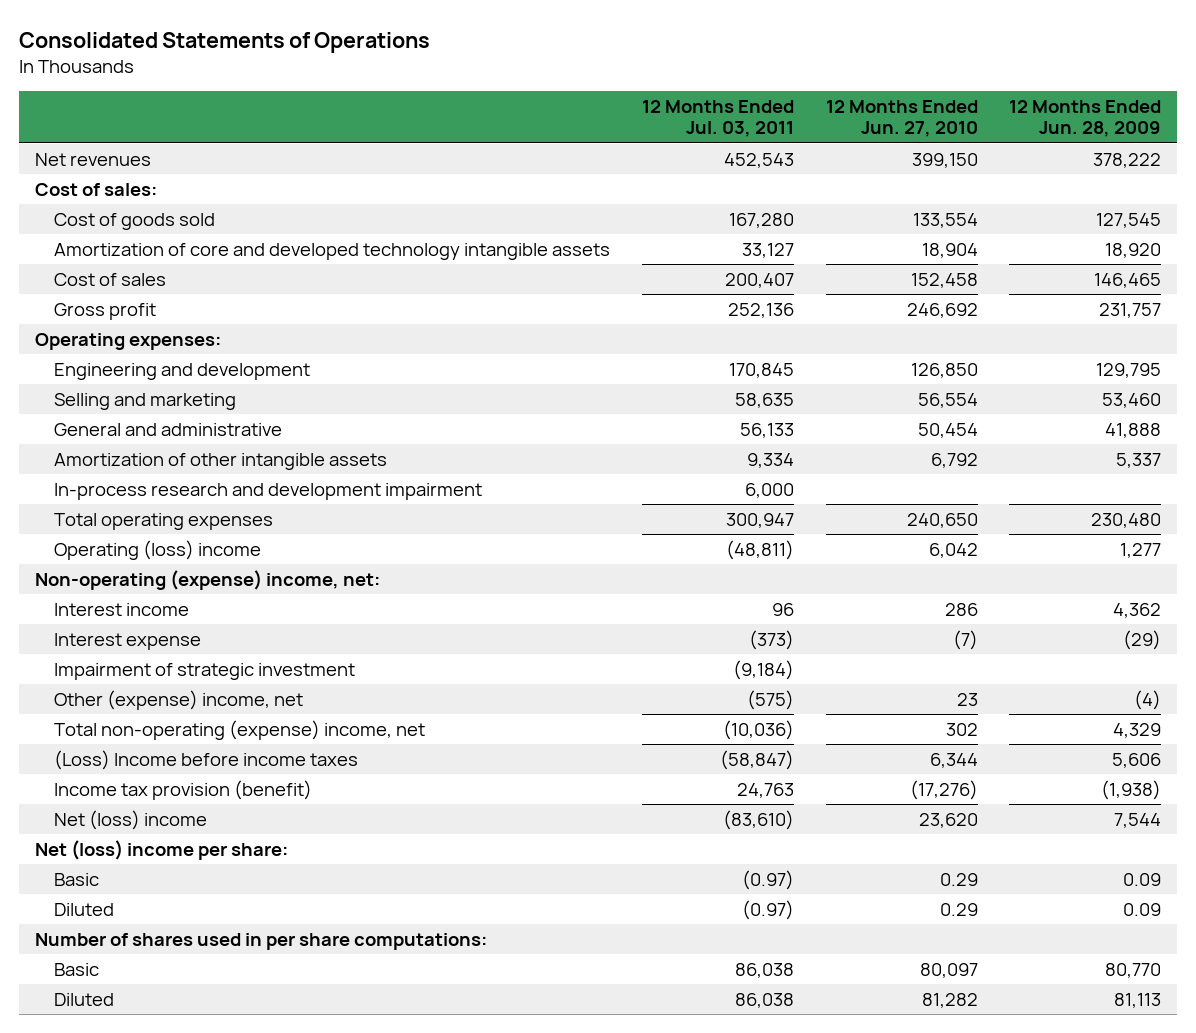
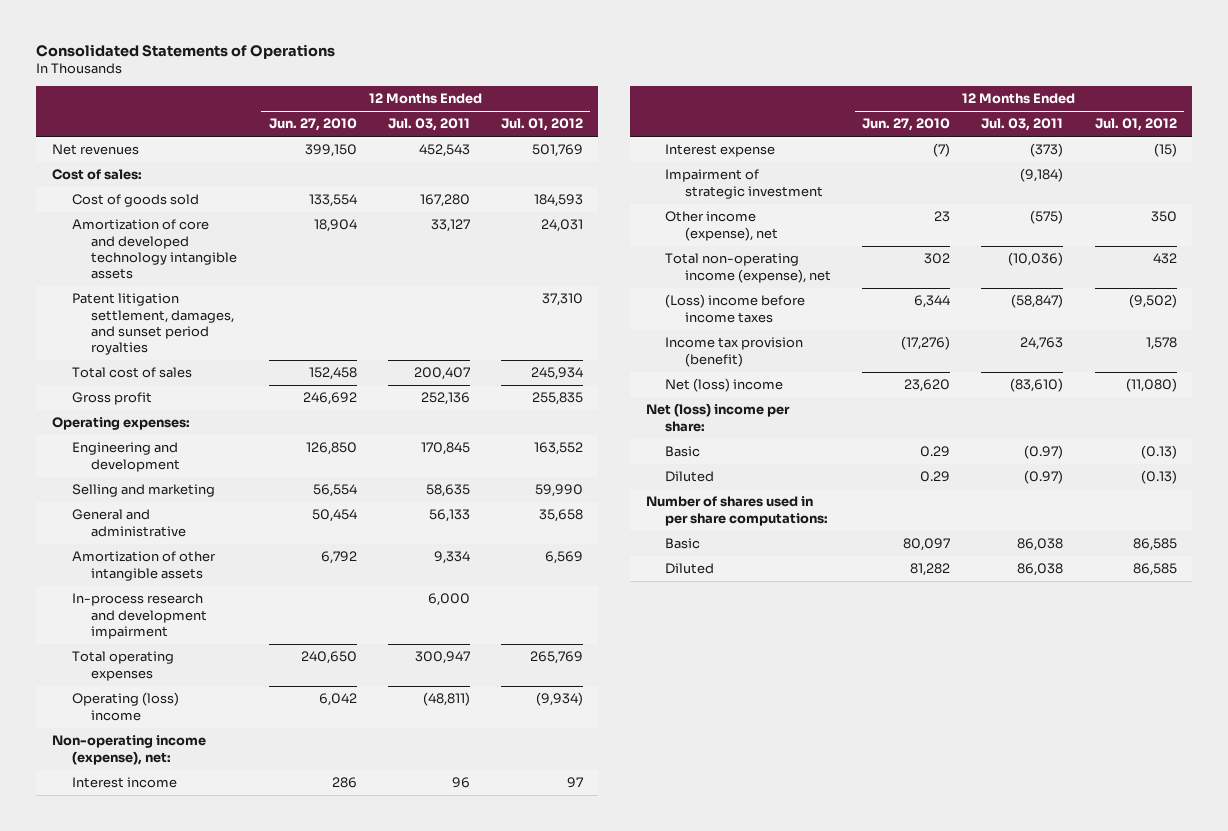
- | 12 Months Ended Jul. 03, 2011 | 12 Months Ended Jun. 27, 2010 | 12 Months Ended Jun. 28, 2009
+ | 12 Months Ended Jun. 27, 2010 | 12 Months Ended Jul. 03, 2011 | 12 Months Ended Jul. 01, 2012
- Cost of sales | 200,407 | 152,458 | 146,465
+ Patent litigation settlement, damages, and sunset period royalties | | | 37,310
+ Total cost of sales | 152,458 | 200,407 | 245,934
- Non-operating (expense) income, net:
+ Non-operating income (expense), net:
- Other (expense) income, net | (575) | 23 | (4)
- Total non-operating (expense) income, net | (10,036) | 302 | 4,329
- (Loss) Income before income taxes | (58,847) | 6,344 | 5,606
+ Other income (expense), net | 23 | (575) | 350
+ Total non-operating income (expense), net | 302 | (10,036) | 432
+ (Loss) income before income taxes | 6,344 | (58,847) | (9,502)

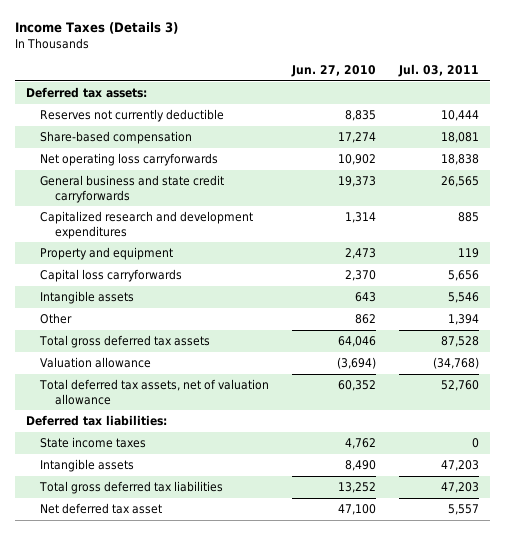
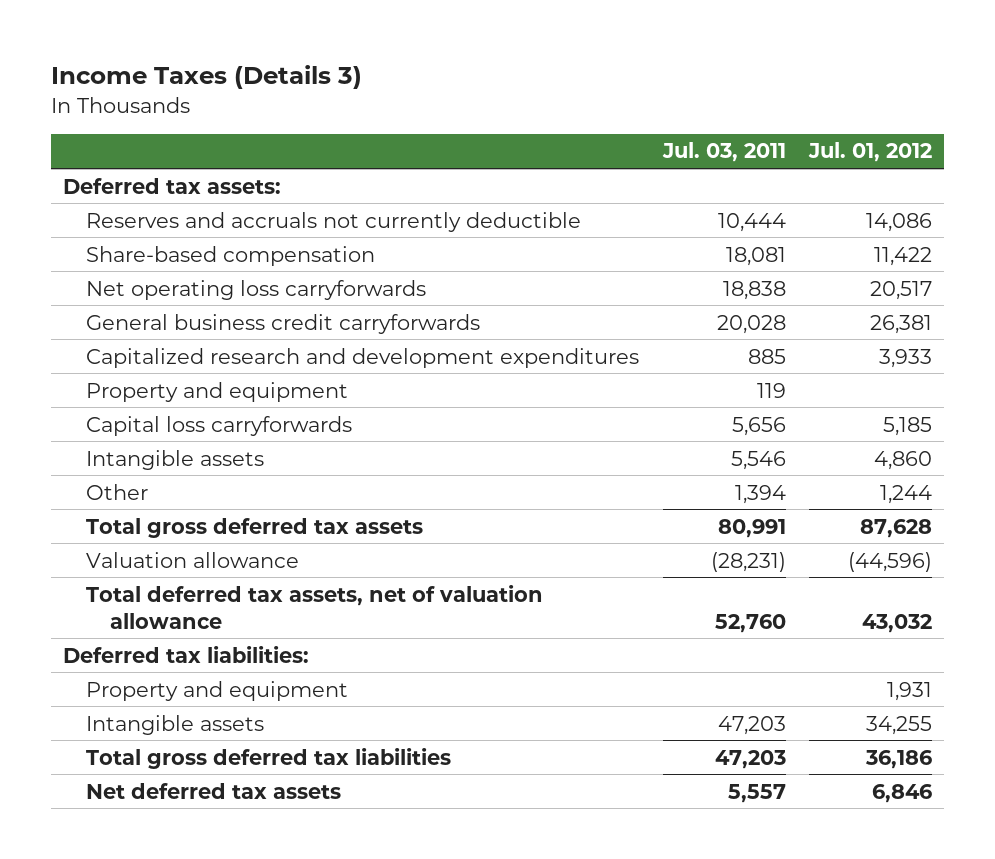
- | Jun. 27, 2010 | Jul. 03, 2011
+ | Jul. 03, 2011 | Jul. 01, 2012
- Reserves not currently deductible | 8,835 | 10,444
+ Reserves and accruals not currently deductible | 10,444 | 14,086
- General business and state credit carryforwards | 19,373 | 26,565
+ General business credit carryforwards | 20,028 | 26,381
- Total gross deferred tax assets | 64,046 | 87,528
- Valuation allowance | (3,694) | (34,768)
+ Total gross deferred tax assets | 80,991 | 87,628
+ Valuation allowance | (28,231) | (44,596)
- State income taxes | 4,762 | 0
+ Property and equipment | | 1,931
- Net deferred tax asset | 47,100 | 5,557
+ Net deferred tax assets | 5,557 | 6,846

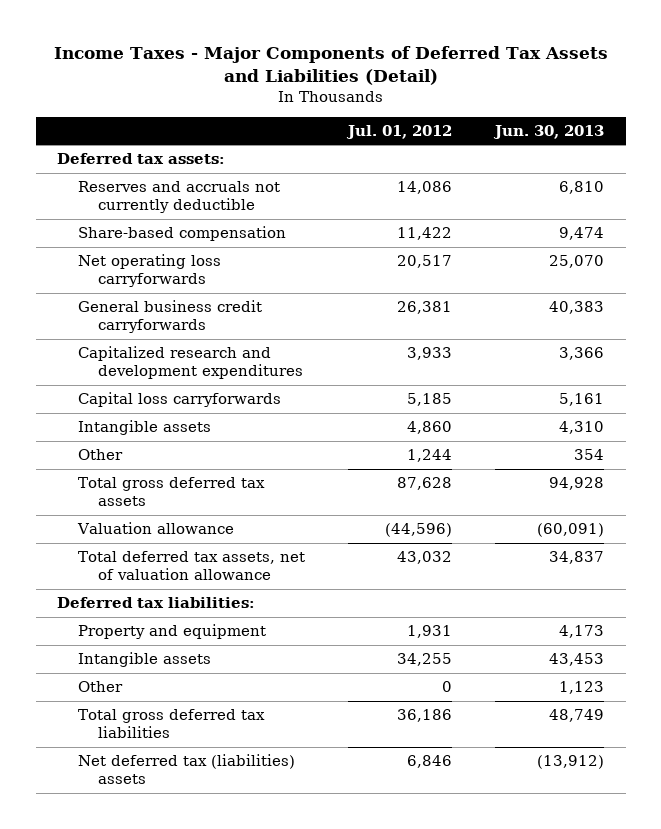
- Income Taxes (Details 3)
+ Income Taxes - Major Components of Deferred Tax Assets and Liabilities (Detail)
- | Jul. 03, 2011 | Jul. 01, 2012
+ | Jul. 01, 2012 | Jun. 30, 2013
- Property and equipment | 119 |
+ Other | 0 | 1,123
- Net deferred tax assets | 5,557 | 6,846
+ Net deferred tax (liabilities) assets | 6,846 | (13,912)

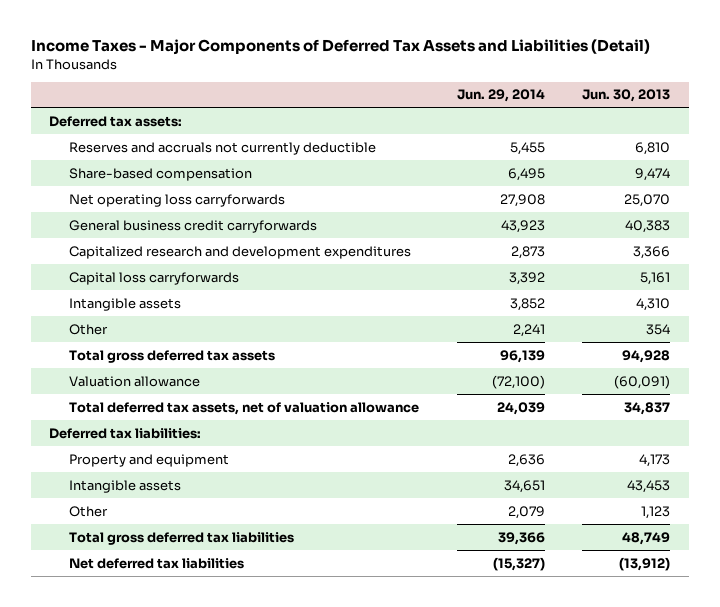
- | Jul. 01, 2012 | Jun. 30, 2013
+ | Jun. 29, 2014 | Jun. 30, 2013
- Net deferred tax (liabilities) assets | 6,846 | (13,912)
+ Net deferred tax liabilities | (15,327) | (13,912)

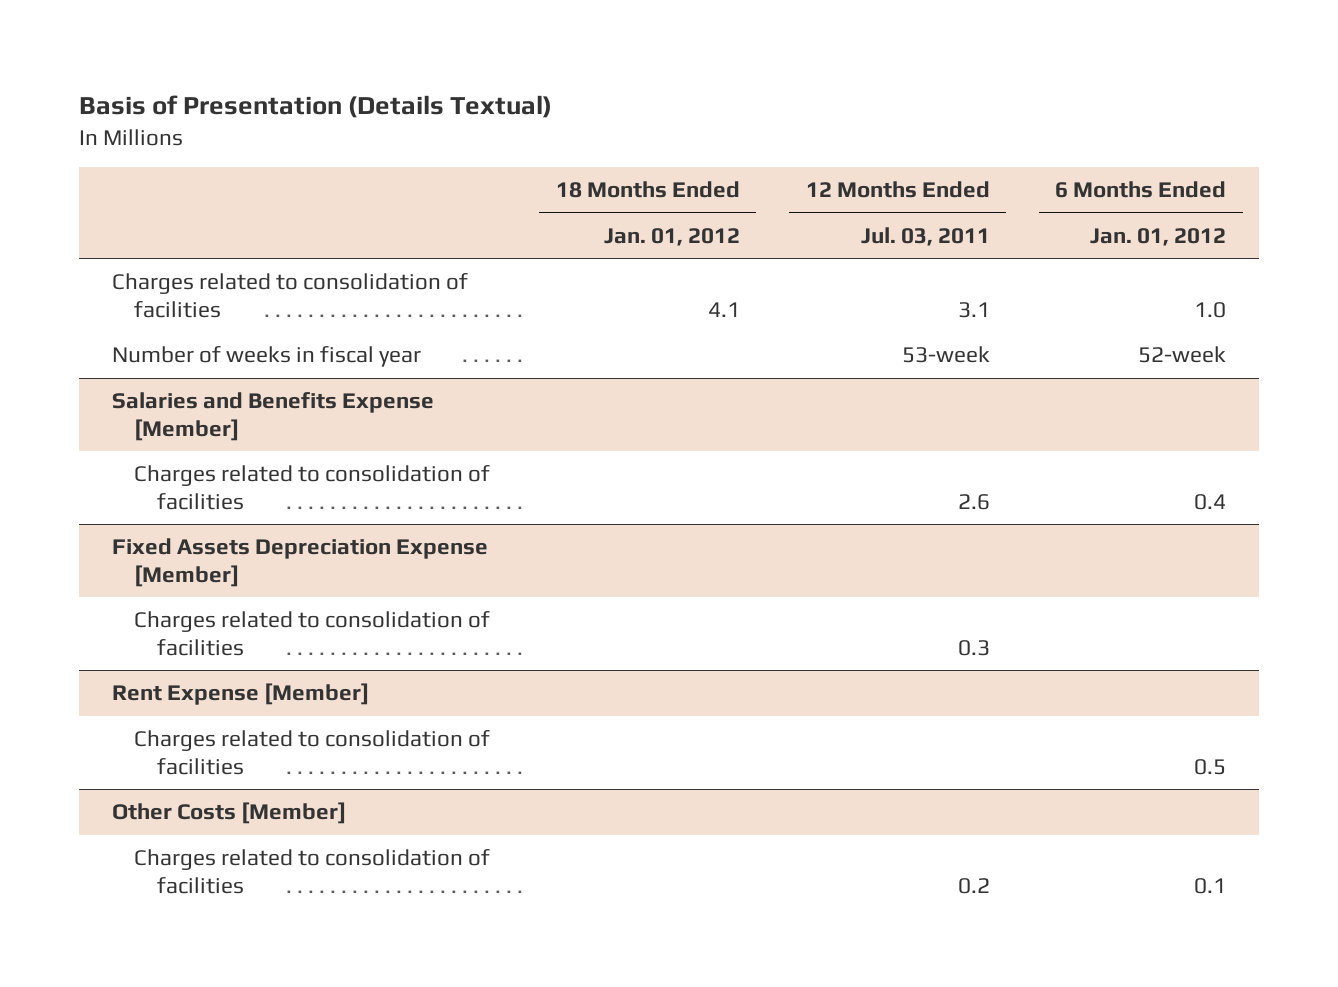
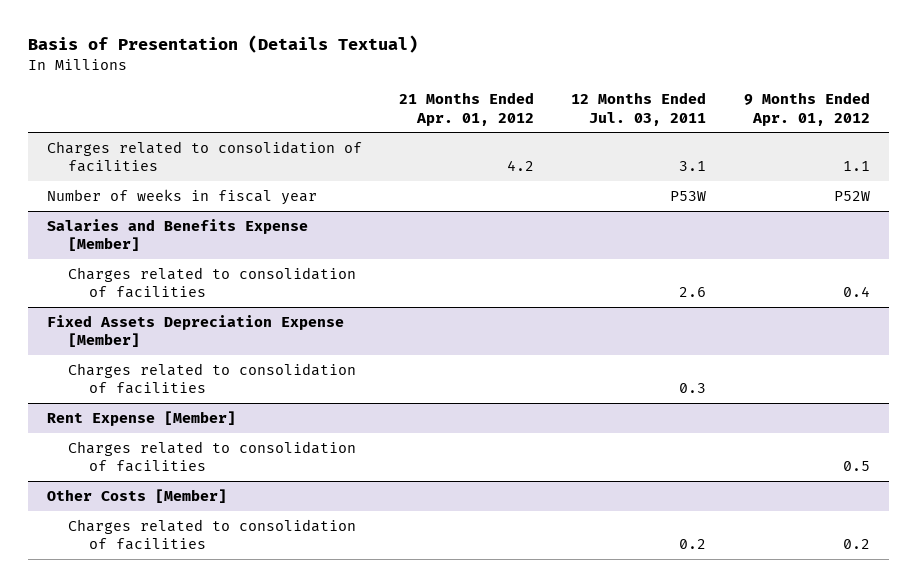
- | 18 Months Ended Jan. 01, 2012 | 12 Months Ended Jul. 03, 2011 | 6 Months Ended Jan. 01, 2012
+ | 21 Months Ended Apr. 01, 2012 | 12 Months Ended Jul. 03, 2011 | 9 Months Ended Apr. 01, 2012
- Number of weeks in fiscal year | | 53-week | 52-week
+ Number of weeks in fiscal year | | P53W | P52W

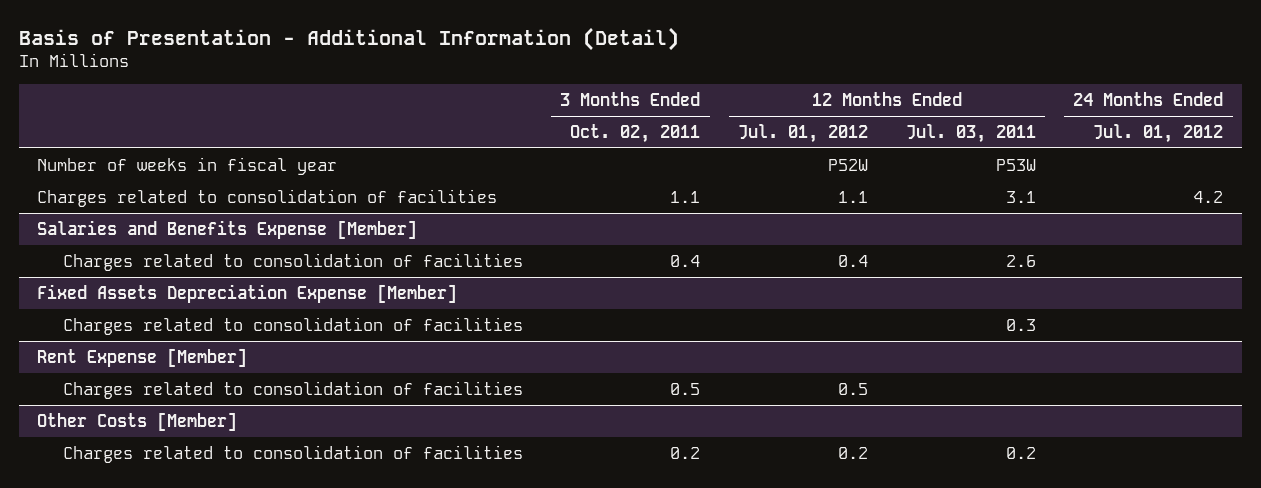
- Basis of Presentation (Details Textual)
+ Basis of Presentation - Additional Information (Detail)
- | 21 Months Ended Apr. 01, 2012 | 12 Months Ended Jul. 03, 2011 | 9 Months Ended Apr. 01, 2012
+ | 3 Months Ended Oct. 02, 2011 | 12 Months Ended Jul. 01, 2012 | 12 Months Ended Jul. 03, 2011 | 24 Months Ended Jul. 01, 2012
moved down: Charges related to consolidation of facilities | 1.1 | 1.1 | 3.1 | 4.2

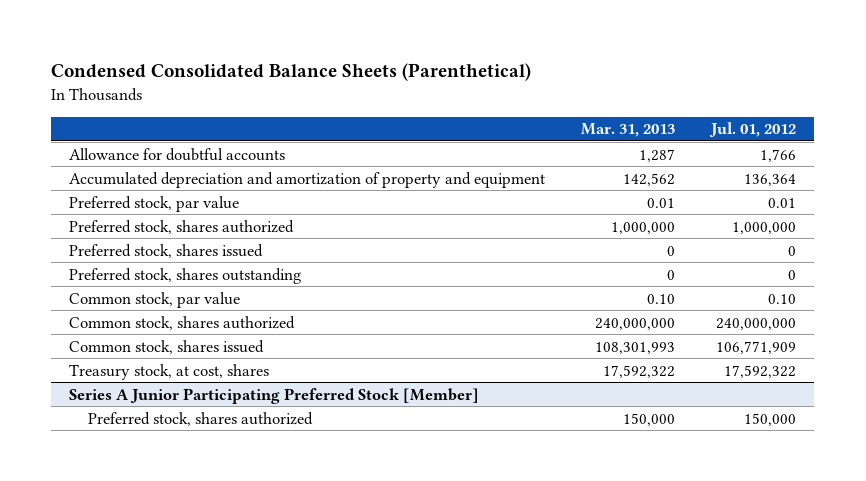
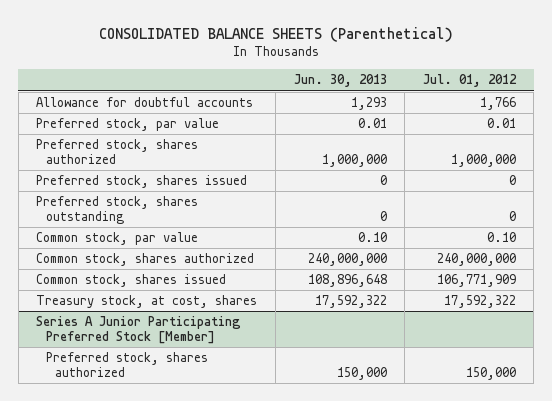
- Condensed Consolidated Balance Sheets (Parenthetical)
+ CONSOLIDATED BALANCE SHEETS (Parenthetical)
- | Mar. 31, 2013 | Jul. 01, 2012
+ | Jun. 30, 2013 | Jul. 01, 2012
- Accumulated depreciation and amortization of property and equipment | 142,562 | 136,364

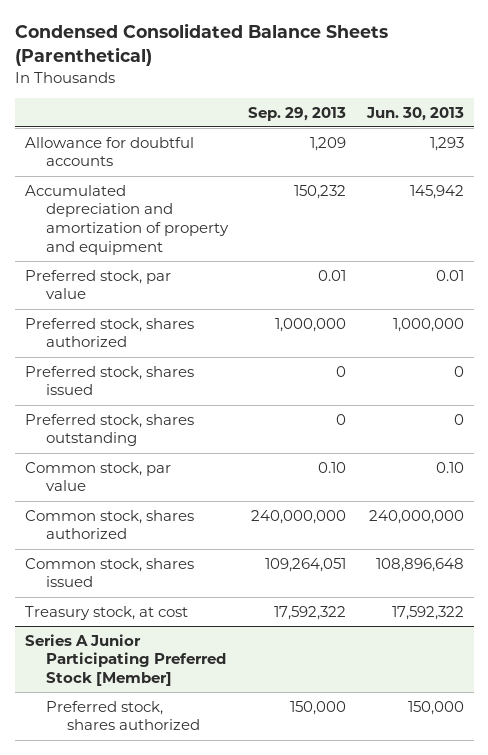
- CONSOLIDATED BALANCE SHEETS (Parenthetical)
+ Condensed Consolidated Balance Sheets (Parenthetical)
- | Jun. 30, 2013 | Jul. 01, 2012
+ | Sep. 29, 2013 | Jun. 30, 2013
+ Accumulated depreciation and amortization of property and equipment | 150,232 | 145,942
- Treasury stock, at cost, shares | 17,592,322 | 17,592,322
+ Treasury stock, at cost | 17,592,322 | 17,592,322

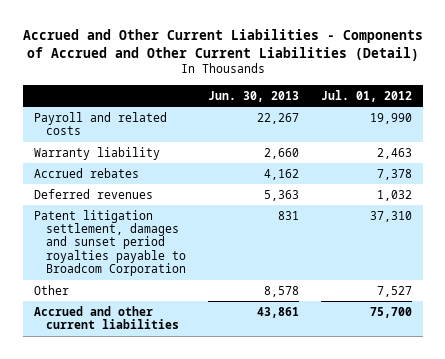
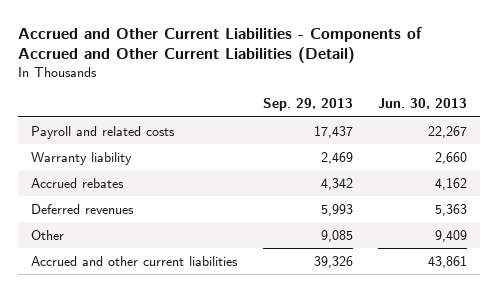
- | Jun. 30, 2013 | Jul. 01, 2012
+ | Sep. 29, 2013 | Jun. 30, 2013
- Patent litigation settlement, damages and sunset period royalties payable to Broadcom Corporation | 831 | 37,310
- Other | 8,578 | 7,527
+ Other | 9,085 | 9,409

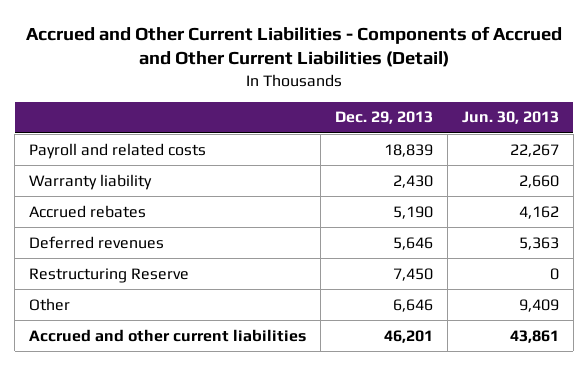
- | Sep. 29, 2013 | Jun. 30, 2013
+ | Dec. 29, 2013 | Jun. 30, 2013
+ Restructuring Reserve | 7,450 | 0

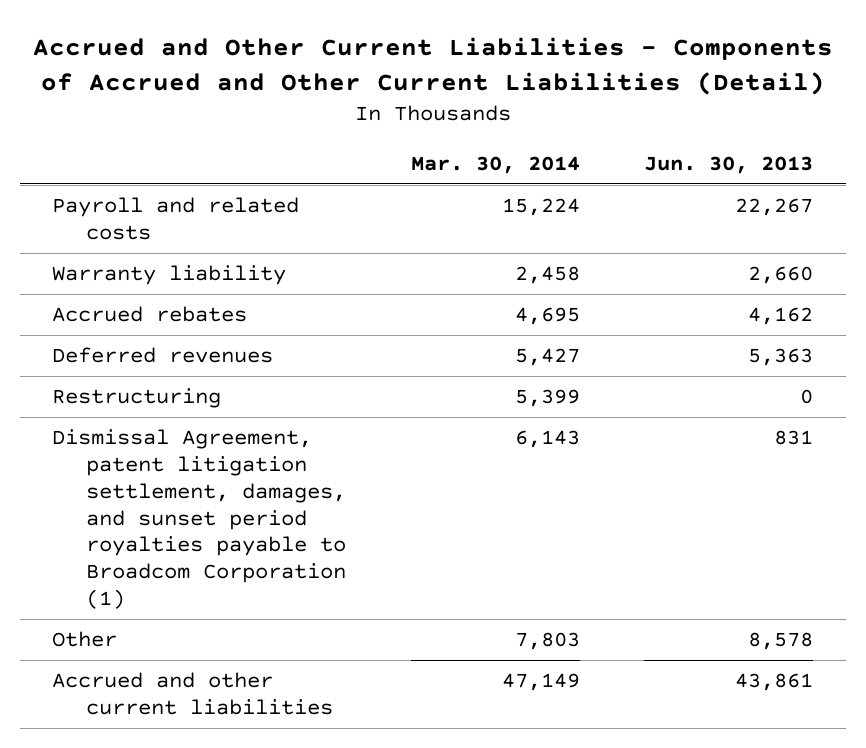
- | Dec. 29, 2013 | Jun. 30, 2013
+ | Mar. 30, 2014 | Jun. 30, 2013
- Restructuring Reserve | 7,450 | 0
- Other | 6,646 | 9,409
+ Restructuring | 5,399 | 0
+ Dismissal Agreement, patent litigation settlement, damages, and sunset period royalties payable to Broadcom Corporation (1) | 6,143 | 831
+ Other | 7,803 | 8,578

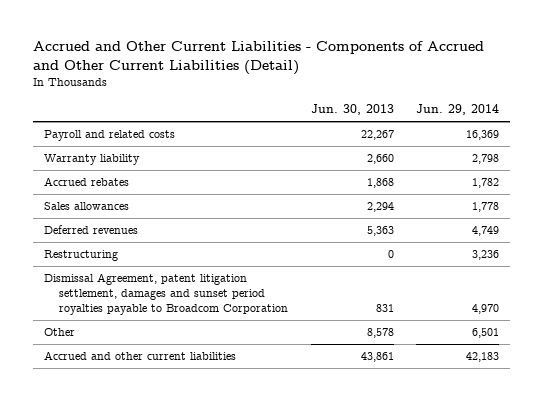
- | Mar. 30, 2014 | Jun. 30, 2013
+ | Jun. 30, 2013 | Jun. 29, 2014
- Accrued rebates | 4,695 | 4,162
+ Accrued rebates | 1,868 | 1,782
+ Sales allowances | 2,294 | 1,778
- Dismissal Agreement, patent litigation settlement, damages, and sunset period royalties payable to Broadcom Corporation (1) | 6,143 | 831
+ Dismissal Agreement, patent litigation settlement, damages and sunset period royalties payable to Broadcom Corporation | 831 | 4,970

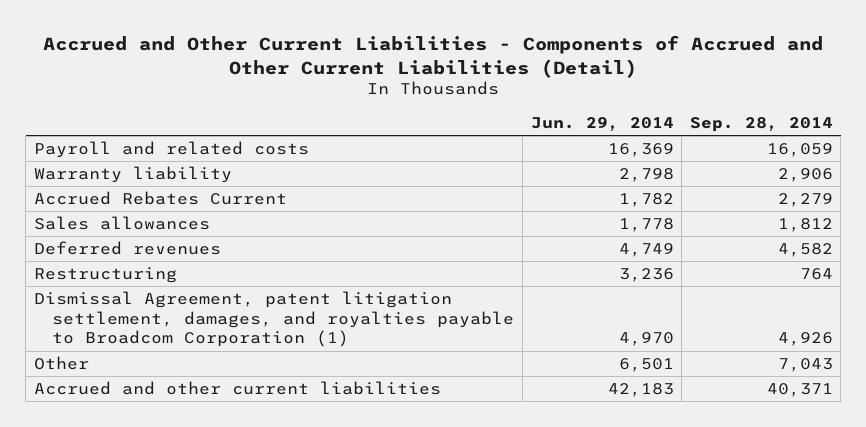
- | Jun. 30, 2013 | Jun. 29, 2014
+ | Jun. 29, 2014 | Sep. 28, 2014
- Accrued rebates | 1,868 | 1,782
+ Accrued Rebates Current | 1,782 | 2,279
- Dismissal Agreement, patent litigation settlement, damages and sunset period royalties payable to Broadcom Corporation | 831 | 4,970
+ Dismissal Agreement, patent litigation settlement, damages, and royalties payable to Broadcom Corporation (1) | 4,970 | 4,926

